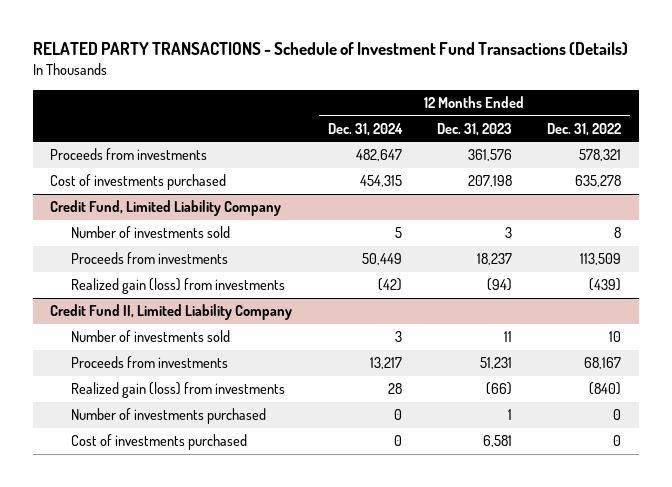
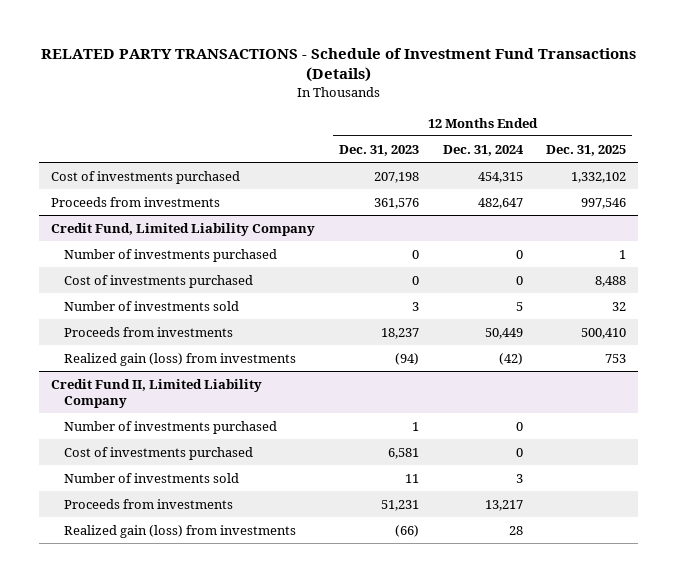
- | 12 Months Ended Dec. 31, 2024 | 12 Months Ended Dec. 31, 2023 | 12 Months Ended Dec. 31, 2022
+ | 12 Months Ended Dec. 31, 2023 | 12 Months Ended Dec. 31, 2024 | 12 Months Ended Dec. 31, 2025
moved down: Proceeds from investments | 361,576 | 482,647 | 997,546
@ Credit Fund, Limited Liability Company
+ Number of investments purchased | 0 | 0 | 1
+ Cost of investments purchased | 0 | 0 | 8,488
@ Credit Fund II, Limited Liability Company
moved up: Number of investments purchased | 1 | 0 |
moved up: Cost of investments purchased | 6,581 | 0 |

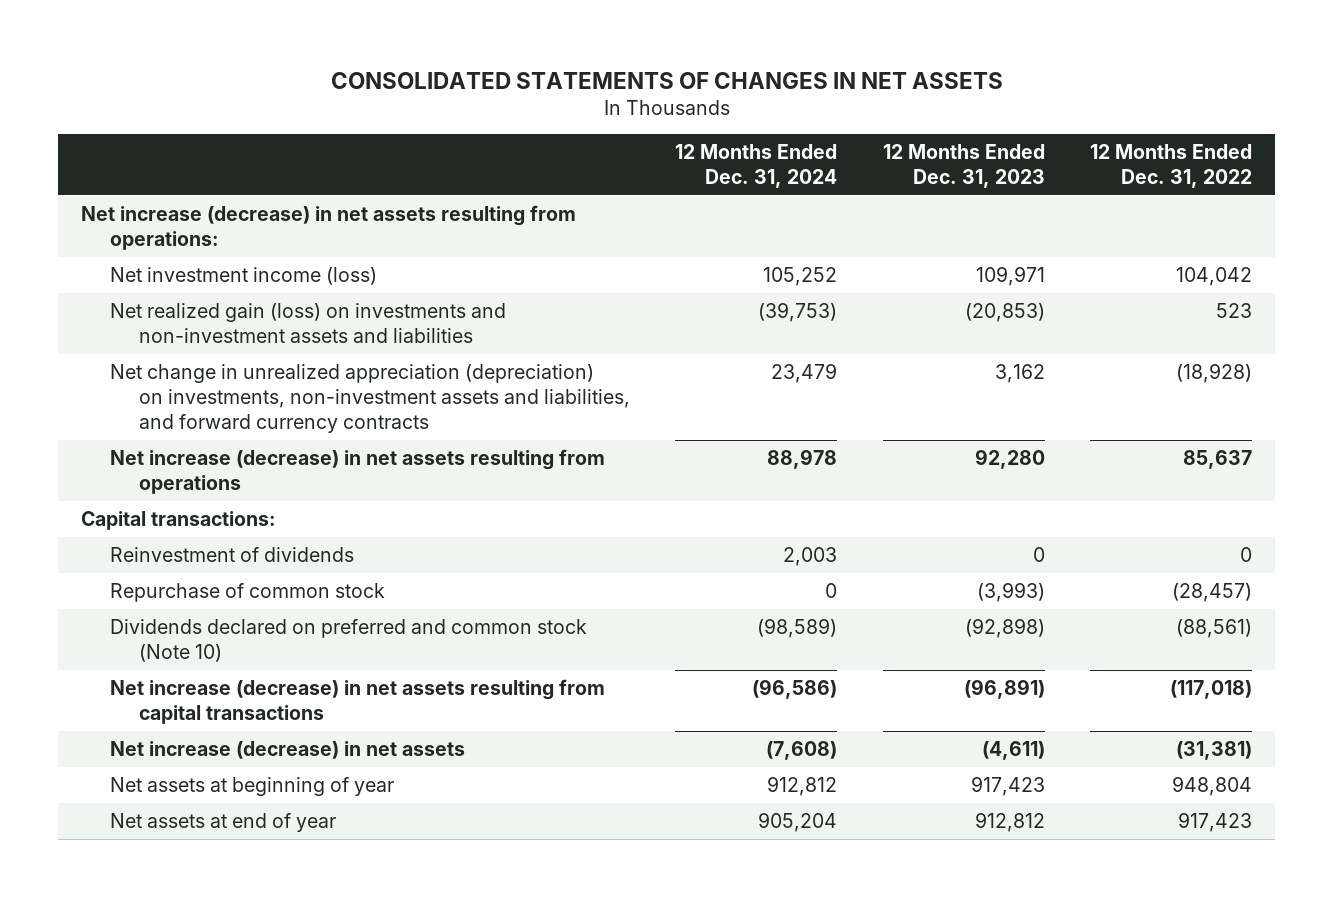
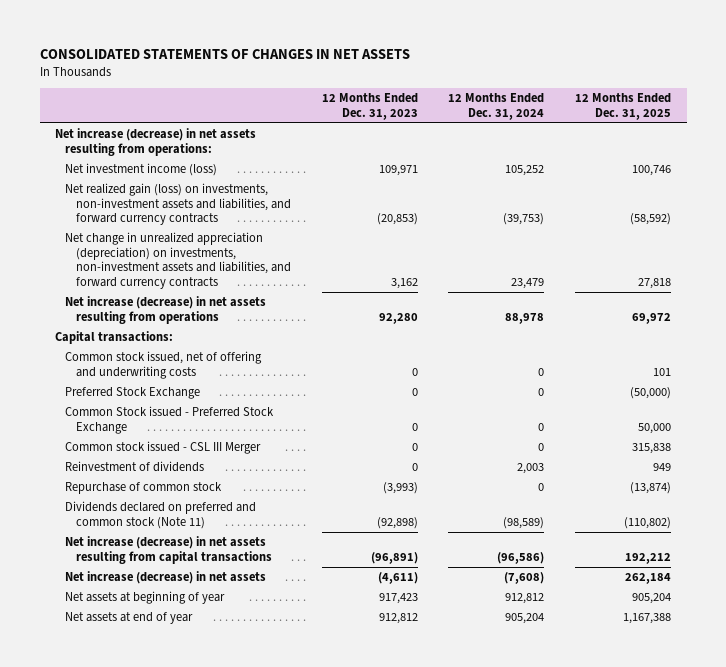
- | 12 Months Ended Dec. 31, 2024 | 12 Months Ended Dec. 31, 2023 | 12 Months Ended Dec. 31, 2022
+ | 12 Months Ended Dec. 31, 2023 | 12 Months Ended Dec. 31, 2024 | 12 Months Ended Dec. 31, 2025
- Net realized gain (loss) on investments and non-investment assets and liabilities | (39,753) | (20,853) | 523
+ Net realized gain (loss) on investments, non-investment assets and liabilities, and forward currency contracts | (20,853) | (39,753) | (58,592)
+ Common stock issued, net of offering and underwriting costs | 0 | 0 | 101
+ Preferred Stock Exchange | 0 | 0 | (50,000)
+ Common Stock issued - Preferred Stock Exchange | 0 | 0 | 50,000
+ Common stock issued - CSL III Merger | 0 | 0 | 315,838
- Dividends declared on preferred and common stock (Note 10) | (98,589) | (92,898) | (88,561)
+ Dividends declared on preferred and common stock (Note 11) | (92,898) | (98,589) | (110,802)

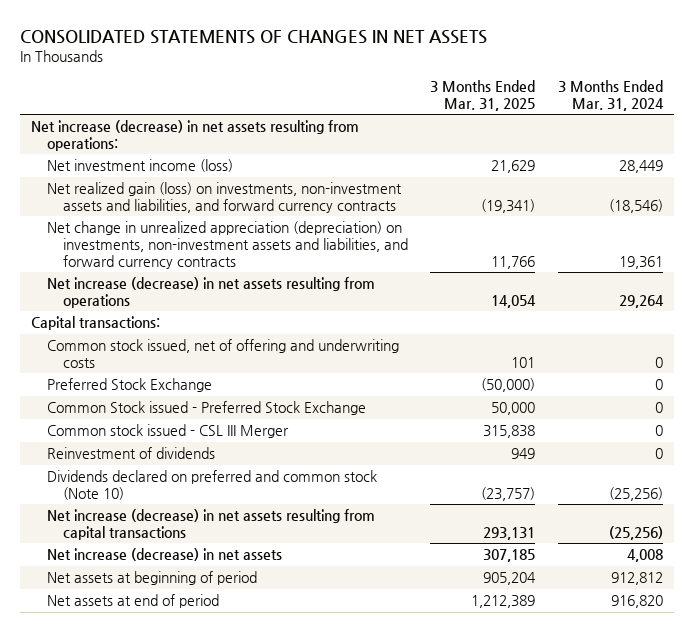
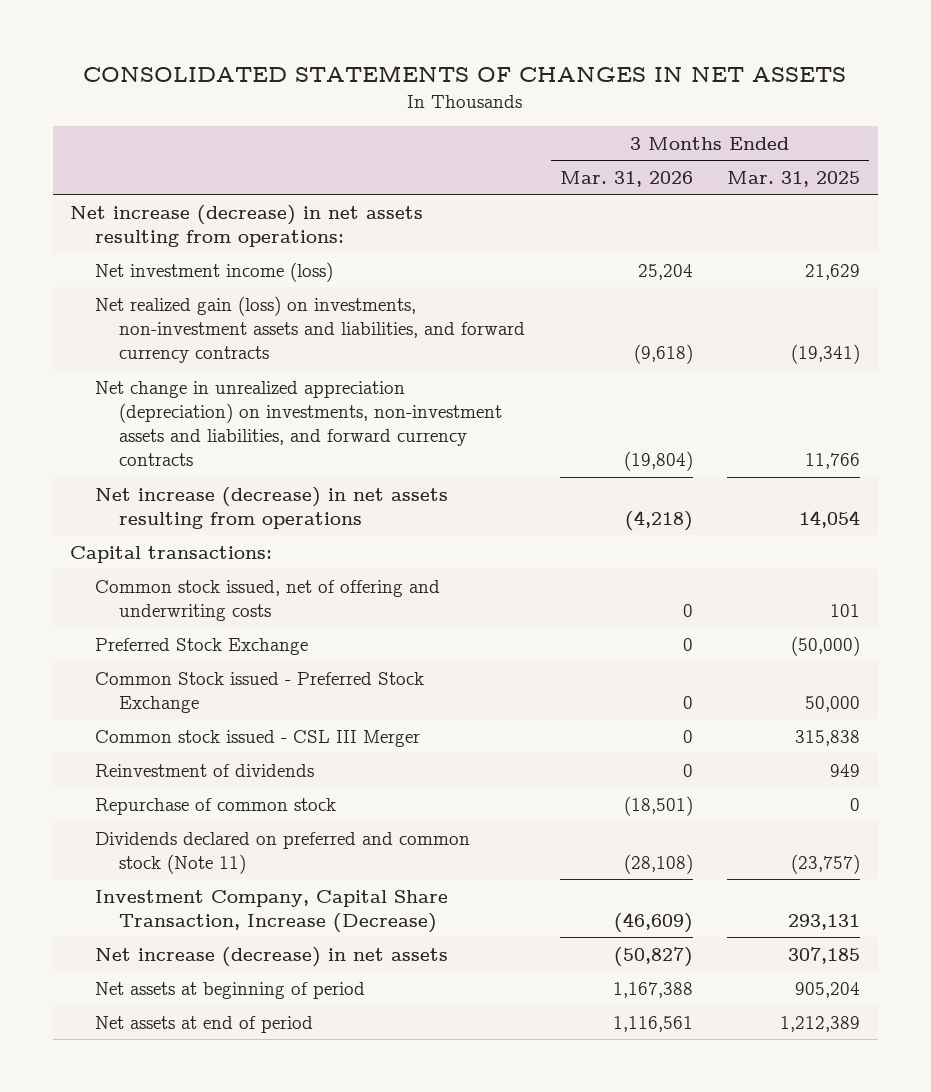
- | 3 Months Ended Mar. 31, 2025 | 3 Months Ended Mar. 31, 2024
+ | 3 Months Ended Mar. 31, 2026 | 3 Months Ended Mar. 31, 2025
- Dividends declared on preferred and common stock (Note 10) | (23,757) | (25,256)
- Net increase (decrease) in net assets resulting from capital transactions | 293,131 | (25,256)
+ Repurchase of common stock | (18,501) | 0
+ Dividends declared on preferred and common stock (Note 11) | (28,108) | (23,757)
+ Investment Company, Capital Share Transaction, Increase (Decrease) | (46,609) | 293,131

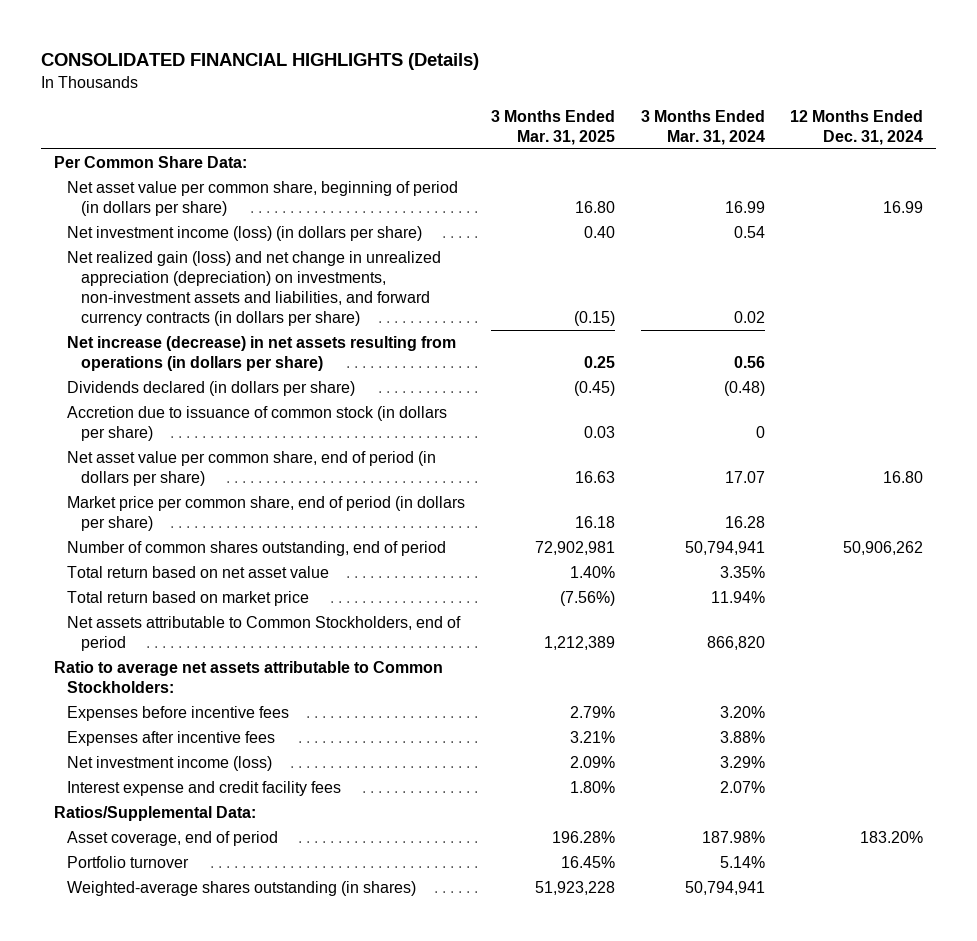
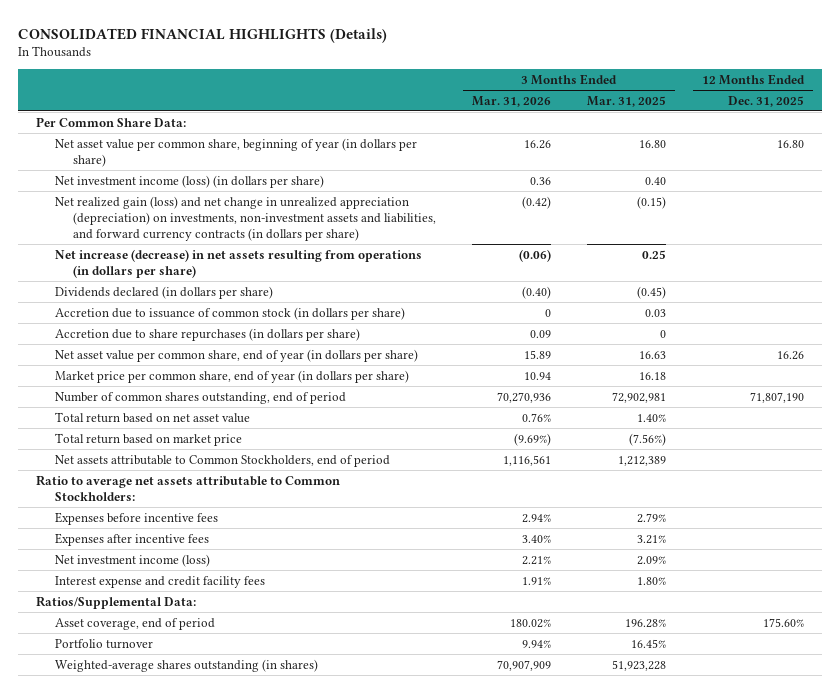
- | 3 Months Ended Mar. 31, 2025 | 3 Months Ended Mar. 31, 2024 | 12 Months Ended Dec. 31, 2024
+ | 3 Months Ended Mar. 31, 2026 | 3 Months Ended Mar. 31, 2025 | 12 Months Ended Dec. 31, 2025
- Net asset value per common share, beginning of period (in dollars per share) | 16.80 | 16.99 | 16.99
+ Net asset value per common share, beginning of year (in dollars per share) | 16.26 | 16.80 | 16.80
- Net asset value per common share, end of period (in dollars per share) | 16.63 | 17.07 | 16.80
- Market price per common share, end of period (in dollars per share) | 16.18 | 16.28 |
+ Accretion due to share repurchases (in dollars per share) | 0.09 | 0 |
+ Net asset value per common share, end of year (in dollars per share) | 15.89 | 16.63 | 16.26
+ Market price per common share, end of year (in dollars per share) | 10.94 | 16.18 |

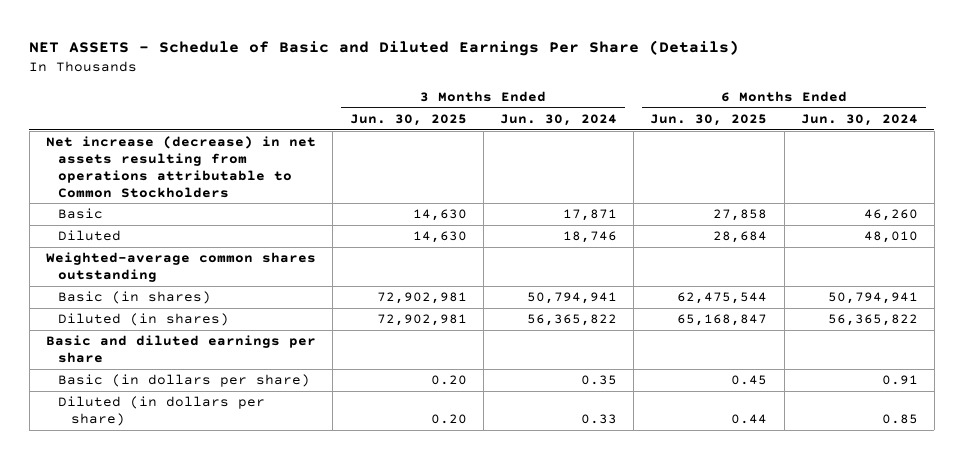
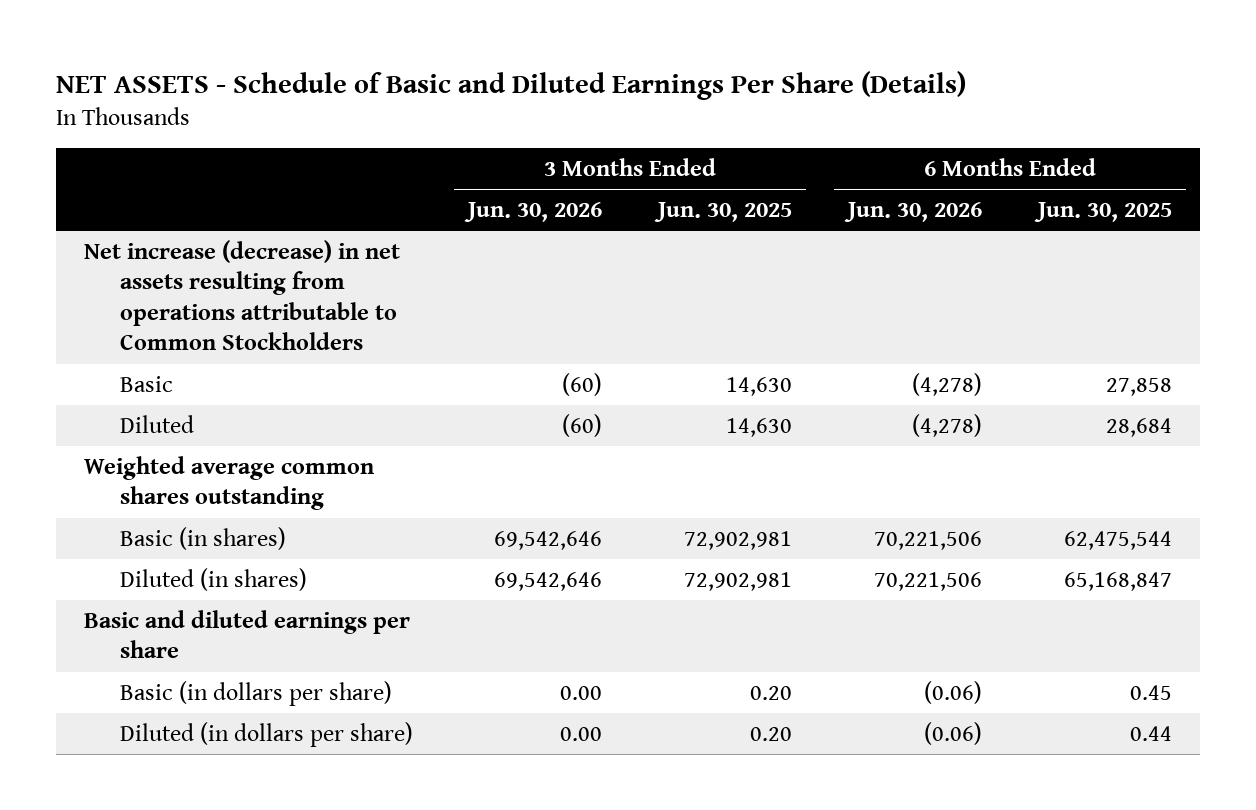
- | 3 Months Ended Jun. 30, 2025 | 3 Months Ended Jun. 30, 2024 | 6 Months Ended Jun. 30, 2025 | 6 Months Ended Jun. 30, 2024
+ | 3 Months Ended Jun. 30, 2026 | 3 Months Ended Jun. 30, 2025 | 6 Months Ended Jun. 30, 2026 | 6 Months Ended Jun. 30, 2025
- Weighted-average common shares outstanding
+ Weighted average common shares outstanding

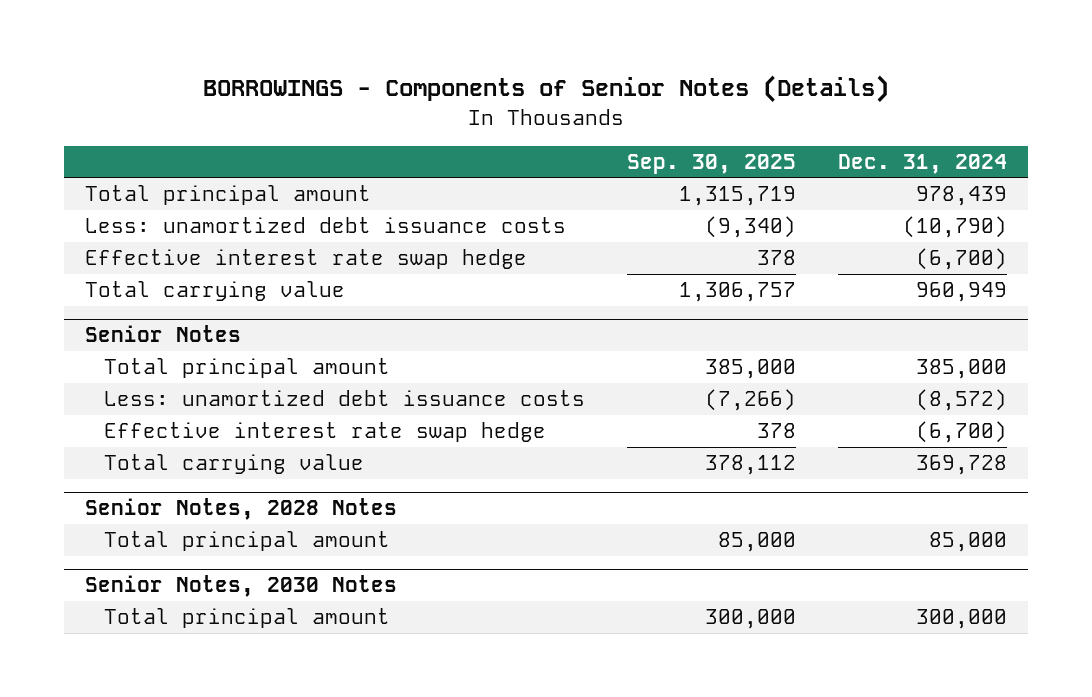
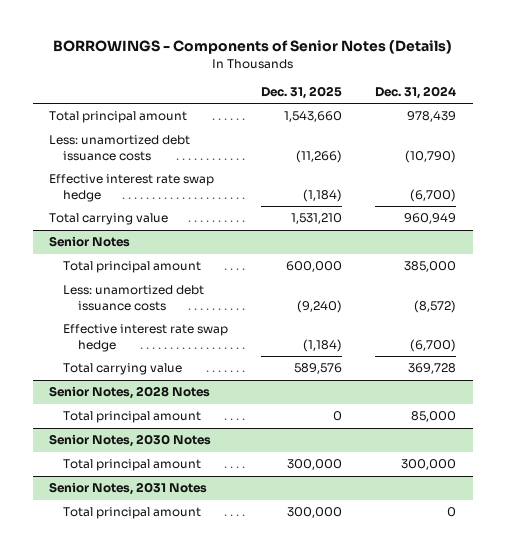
- | Sep. 30, 2025 | Dec. 31, 2024
+ | Dec. 31, 2025 | Dec. 31, 2024
+ Senior Notes, 2031 Notes
+ Total principal amount | 300,000 | 0

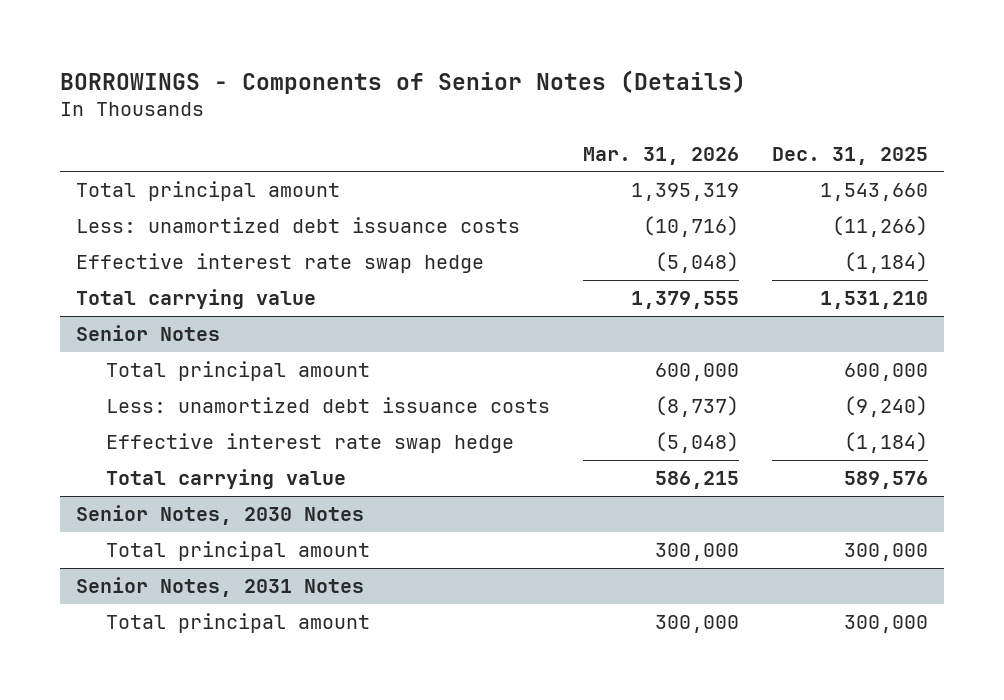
- | Dec. 31, 2025 | Dec. 31, 2024
+ | Mar. 31, 2026 | Dec. 31, 2025
- Senior Notes, 2028 Notes
- Total principal amount | 0 | 85,000

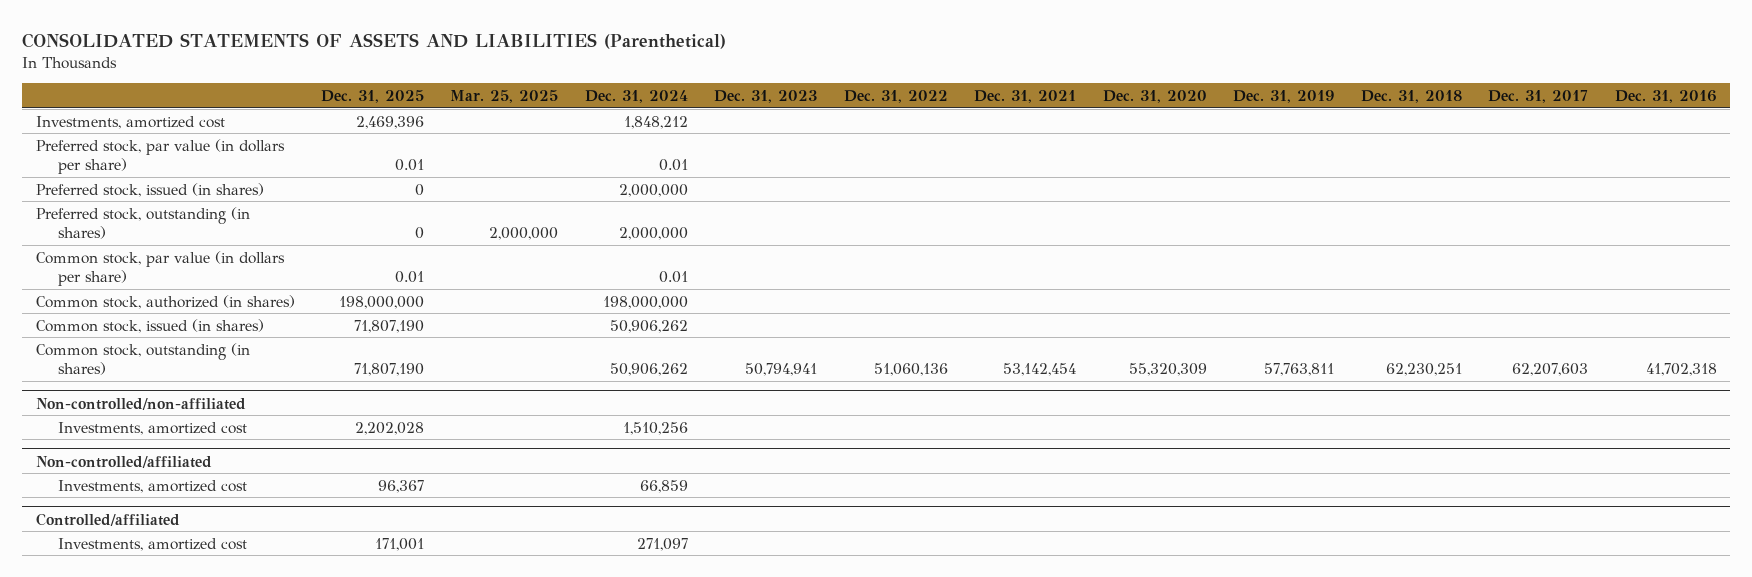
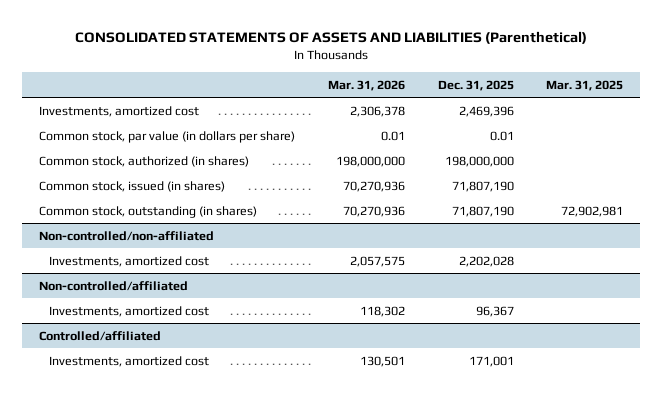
- | Dec. 31, 2025 | Mar. 25, 2025 | Dec. 31, 2024 | Dec. 31, 2023 | Dec. 31, 2022 | Dec. 31, 2021 | Dec. 31, 2020 | Dec. 31, 2019 | Dec. 31, 2018 | Dec. 31, 2017 | Dec. 31, 2016
+ | Mar. 31, 2026 | Dec. 31, 2025 | Mar. 31, 2025
- Preferred stock, par value (in dollars per share) | 0.01 | | 0.01 | | | | | | | |
- Preferred stock, issued (in shares) | 0 | | 2,000,000 | | | | | | | |
- Preferred stock, outstanding (in shares) | 0 | 2,000,000 | 2,000,000 | | | | | | | |

